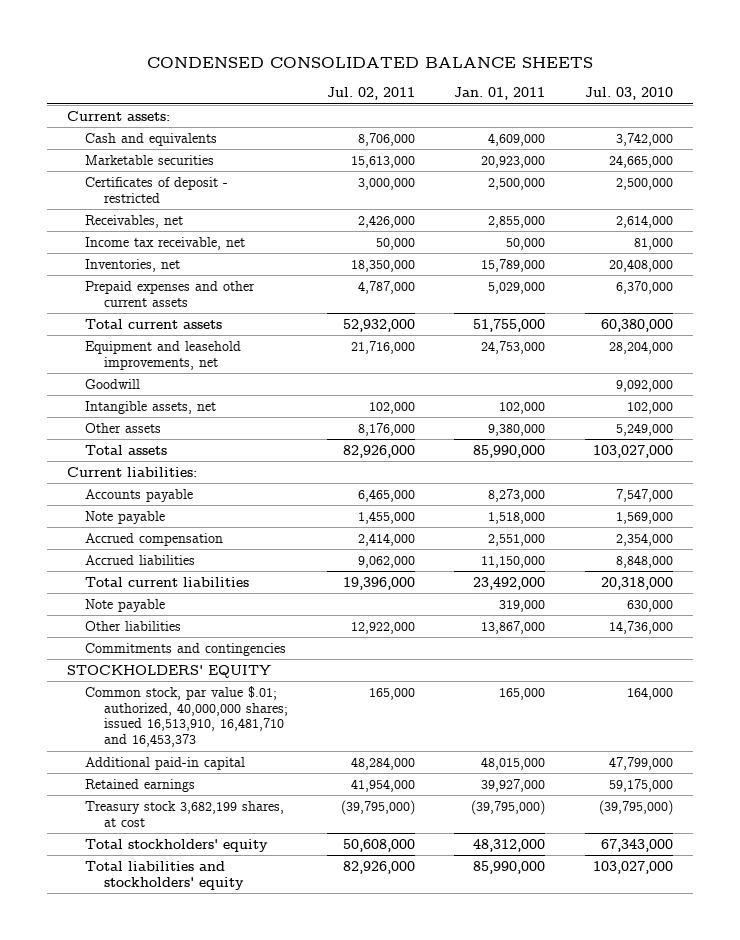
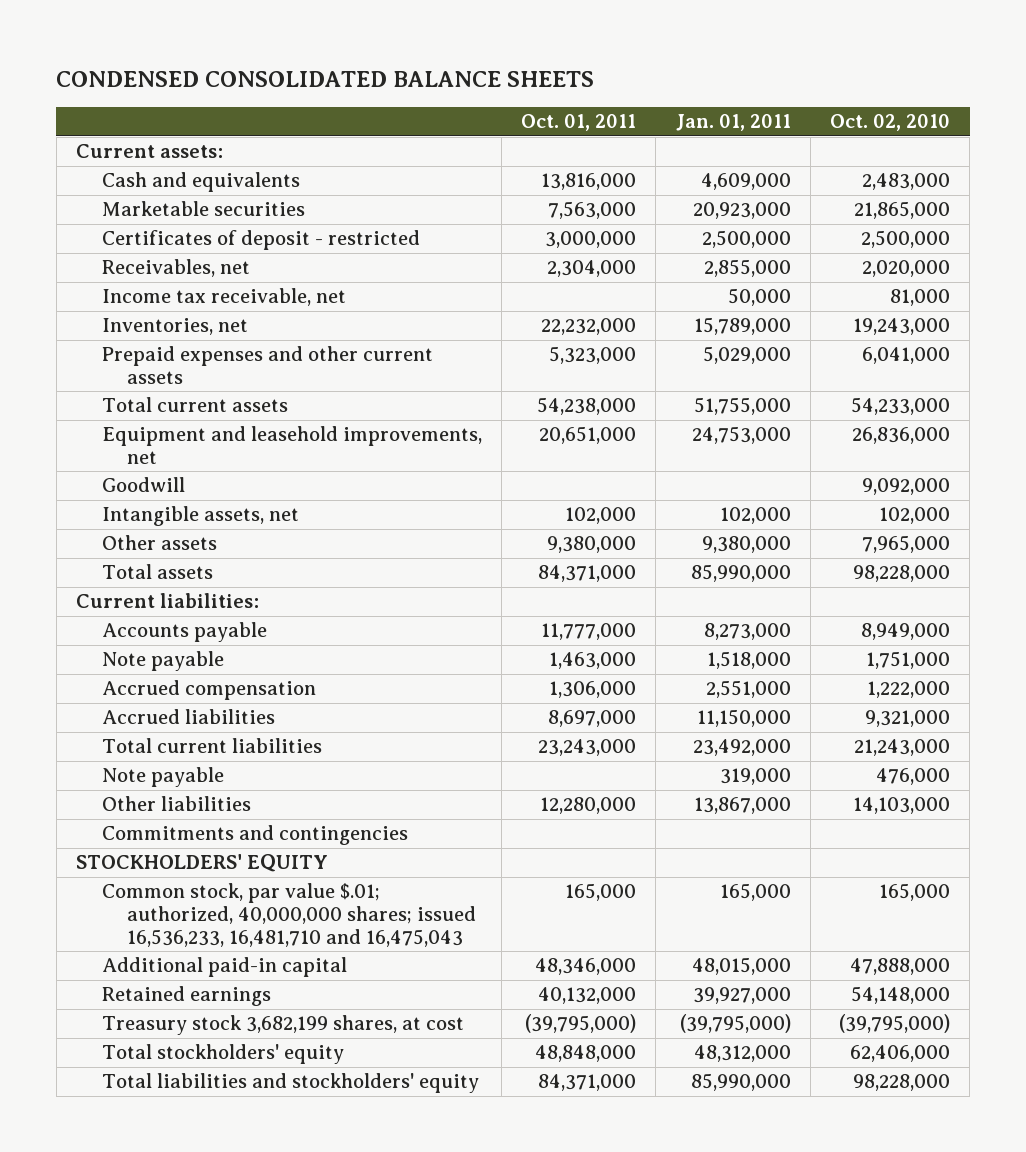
- | Jul. 02, 2011 | Jan. 01, 2011 | Jul. 03, 2010
+ | Oct. 01, 2011 | Jan. 01, 2011 | Oct. 02, 2010
- Common stock, par value $.01; authorized, 40,000,000 shares; issued 16,513,910, 16,481,710 and 16,453,373 | 165,000 | 165,000 | 164,000
+ Common stock, par value $.01; authorized, 40,000,000 shares; issued 16,536,233, 16,481,710 and 16,475,043 | 165,000 | 165,000 | 165,000

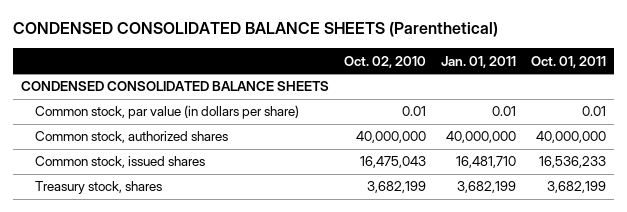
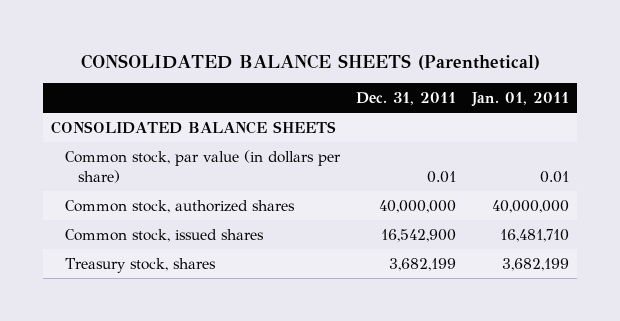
- CONDENSED CONSOLIDATED BALANCE SHEETS (Parenthetical)
+ CONSOLIDATED BALANCE SHEETS (Parenthetical)
- | Oct. 02, 2010 | Jan. 01, 2011 | Oct. 01, 2011
+ | Dec. 31, 2011 | Jan. 01, 2011
- CONDENSED CONSOLIDATED BALANCE SHEETS
+ CONSOLIDATED BALANCE SHEETS

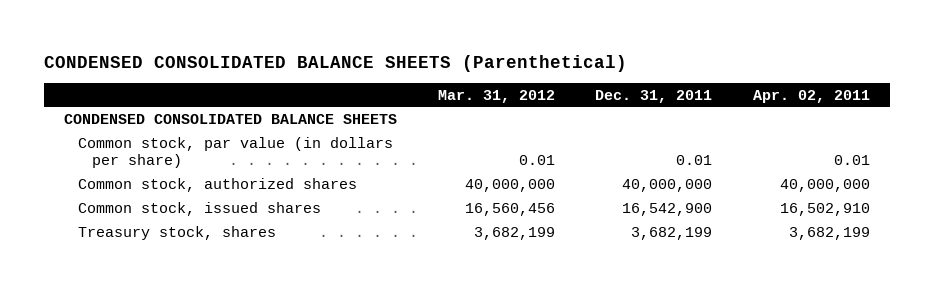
- CONSOLIDATED BALANCE SHEETS (Parenthetical)
+ CONDENSED CONSOLIDATED BALANCE SHEETS (Parenthetical)
- | Dec. 31, 2011 | Jan. 01, 2011
+ | Mar. 31, 2012 | Dec. 31, 2011 | Apr. 02, 2011
- CONSOLIDATED BALANCE SHEETS
+ CONDENSED CONSOLIDATED BALANCE SHEETS

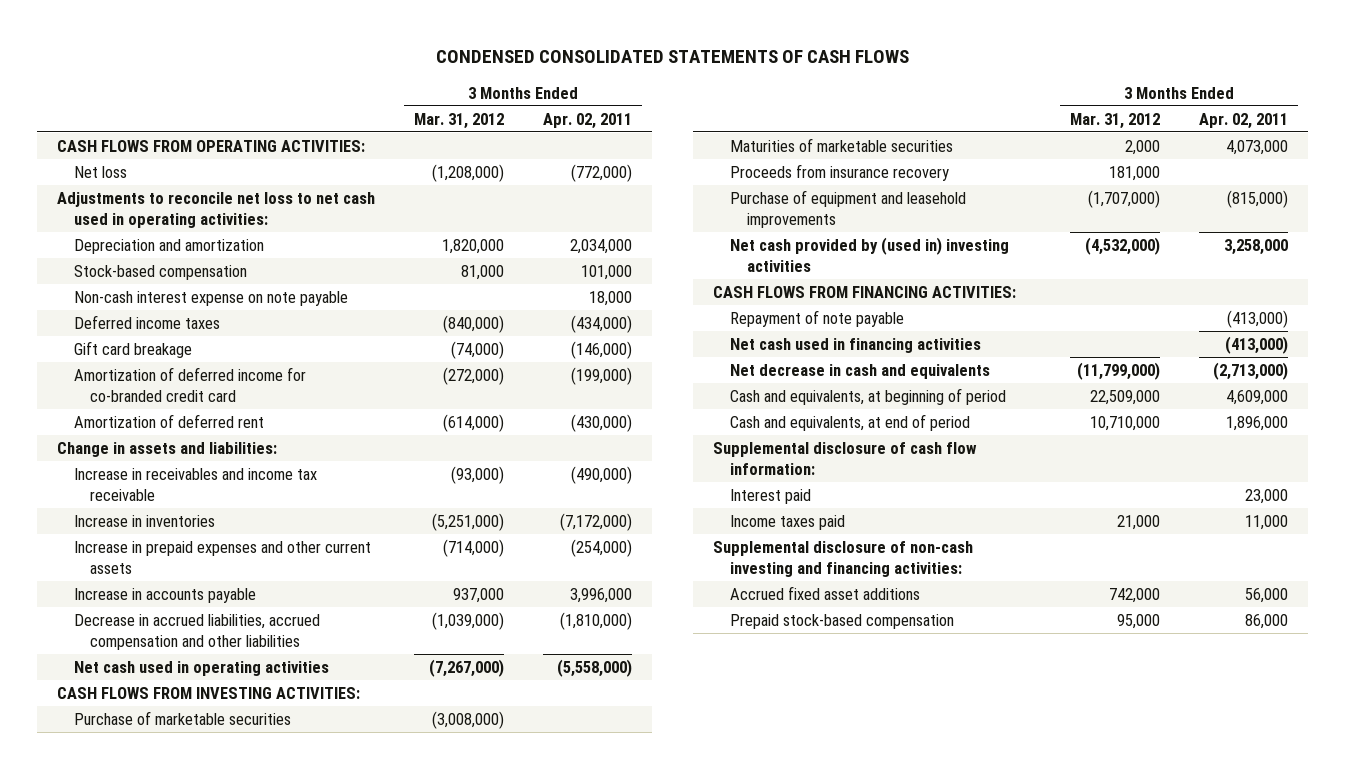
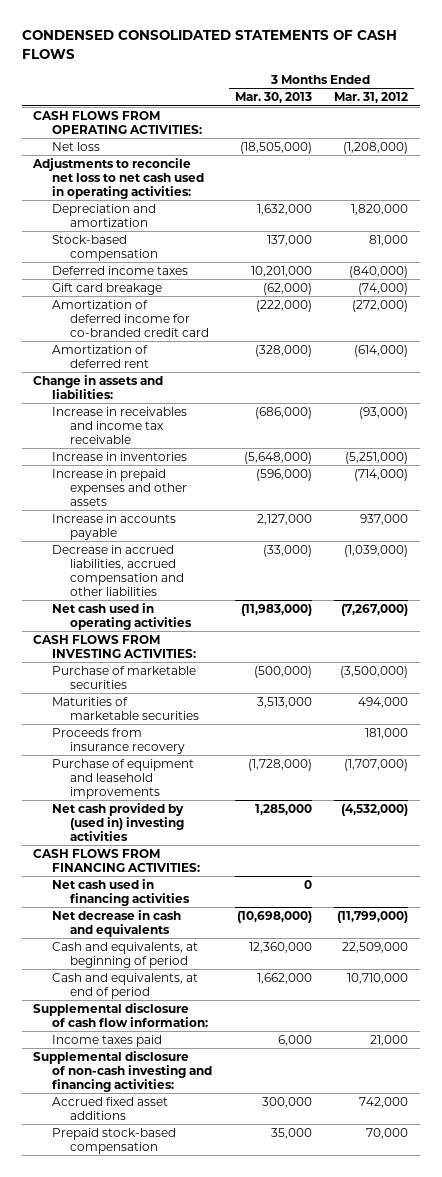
- | 3 Months Ended Mar. 31, 2012 | 3 Months Ended Apr. 02, 2011
+ | 3 Months Ended Mar. 30, 2013 | 3 Months Ended Mar. 31, 2012
- Non-cash interest expense on note payable | | 18,000
- Increase in prepaid expenses and other current assets | (714,000) | (254,000)
+ Increase in prepaid expenses and other assets | (596,000) | (714,000)
- Purchase of marketable securities | (3,008,000) |
- Maturities of marketable securities | 2,000 | 4,073,000
+ Purchase of marketable securities | (500,000) | (3,500,000)
+ Maturities of marketable securities | 3,513,000 | 494,000
- Repayment of note payable | | (413,000)
- Interest paid | | 23,000
- Prepaid stock-based compensation | 95,000 | 86,000
+ Prepaid stock-based compensation | 35,000 | 70,000

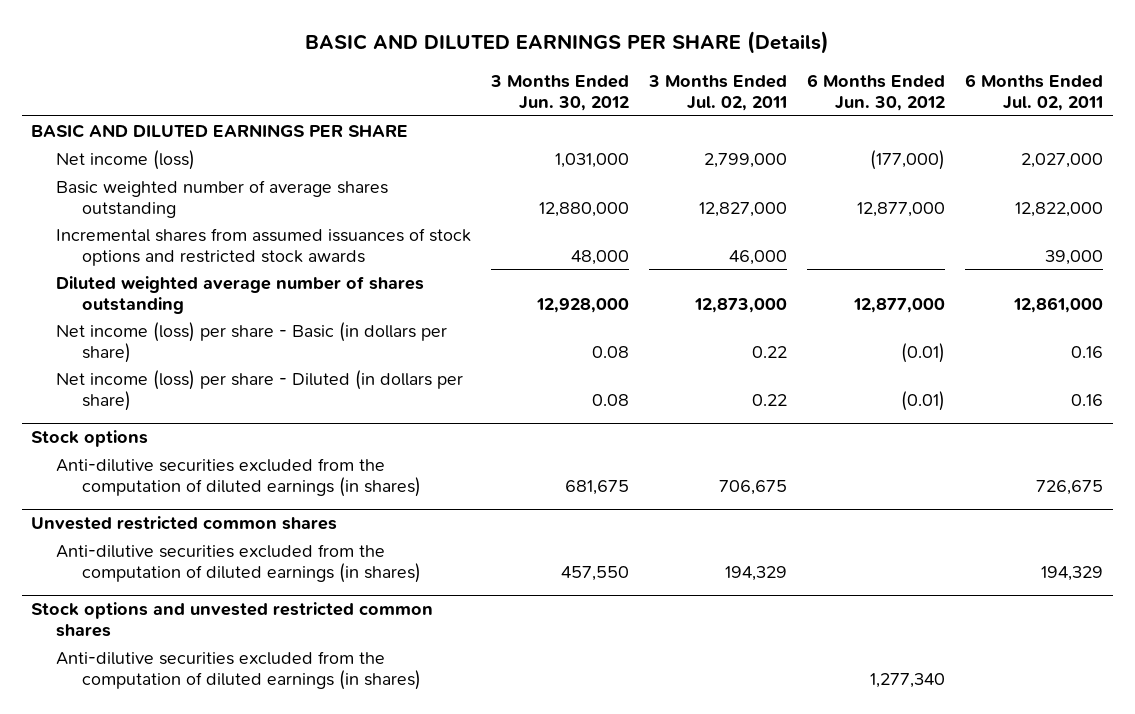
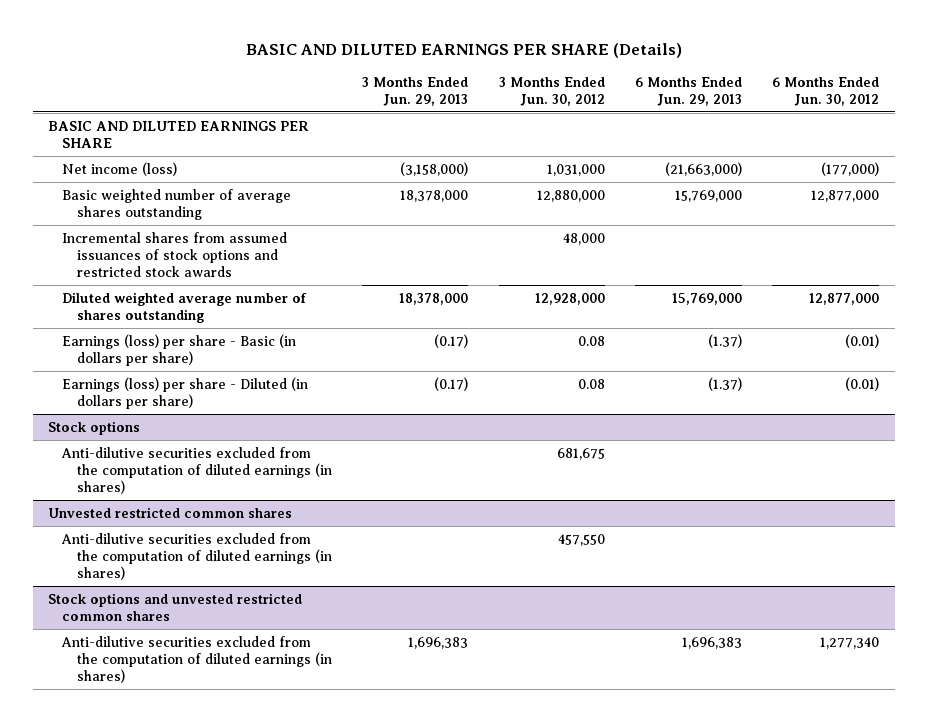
- | 3 Months Ended Jun. 30, 2012 | 3 Months Ended Jul. 02, 2011 | 6 Months Ended Jun. 30, 2012 | 6 Months Ended Jul. 02, 2011
+ | 3 Months Ended Jun. 29, 2013 | 3 Months Ended Jun. 30, 2012 | 6 Months Ended Jun. 29, 2013 | 6 Months Ended Jun. 30, 2012
- Net income (loss) per share - Basic (in dollars per share) | 0.08 | 0.22 | (0.01) | 0.16
- Net income (loss) per share - Diluted (in dollars per share) | 0.08 | 0.22 | (0.01) | 0.16
+ Earnings (loss) per share - Basic (in dollars per share) | (0.17) | 0.08 | (1.37) | (0.01)
+ Earnings (loss) per share - Diluted (in dollars per share) | (0.17) | 0.08 | (1.37) | (0.01)

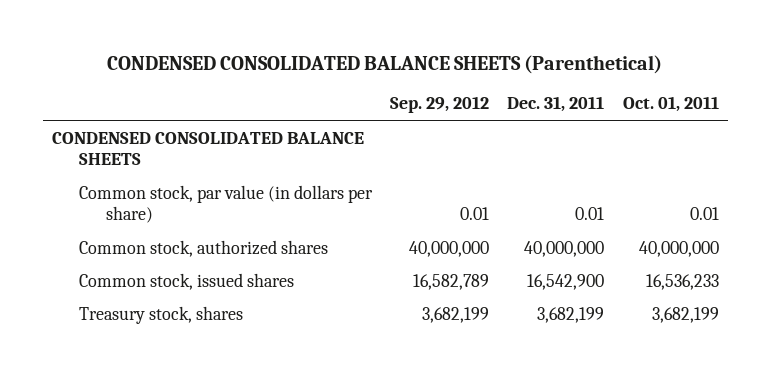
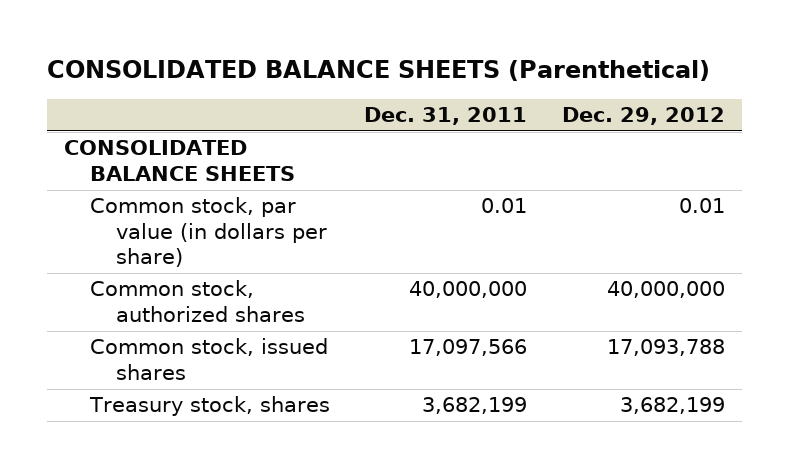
- CONDENSED CONSOLIDATED BALANCE SHEETS (Parenthetical)
+ CONSOLIDATED BALANCE SHEETS (Parenthetical)
- | Sep. 29, 2012 | Dec. 31, 2011 | Oct. 01, 2011
+ | Dec. 31, 2011 | Dec. 29, 2012
- CONDENSED CONSOLIDATED BALANCE SHEETS
+ CONSOLIDATED BALANCE SHEETS
- Common stock, issued shares | 16,582,789 | 16,542,900 | 16,536,233
+ Common stock, issued shares | 17,097,566 | 17,093,788

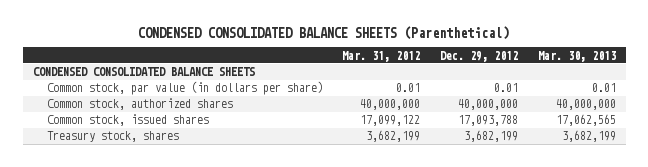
- CONSOLIDATED BALANCE SHEETS (Parenthetical)
+ CONDENSED CONSOLIDATED BALANCE SHEETS (Parenthetical)
- | Dec. 31, 2011 | Dec. 29, 2012
+ | Mar. 31, 2012 | Dec. 29, 2012 | Mar. 30, 2013
- CONSOLIDATED BALANCE SHEETS
+ CONDENSED CONSOLIDATED BALANCE SHEETS

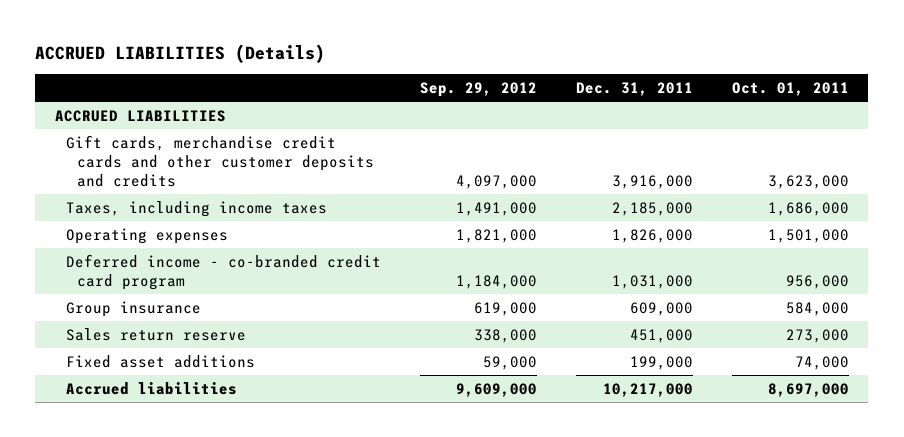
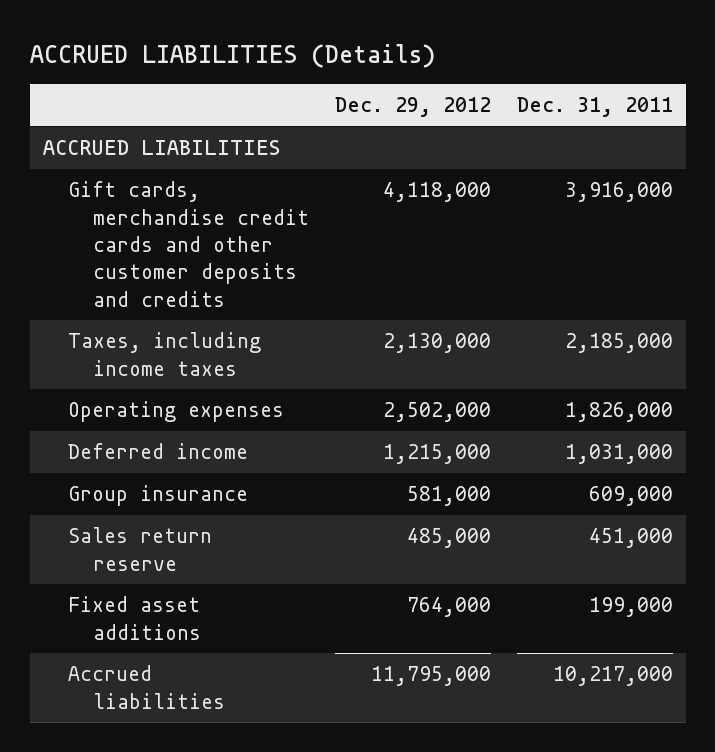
- | Sep. 29, 2012 | Dec. 31, 2011 | Oct. 01, 2011
+ | Dec. 29, 2012 | Dec. 31, 2011
- Deferred income - co-branded credit card program | 1,184,000 | 1,031,000 | 956,000
+ Deferred income | 1,215,000 | 1,031,000

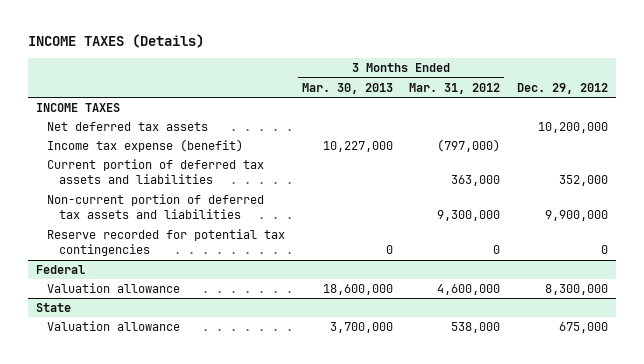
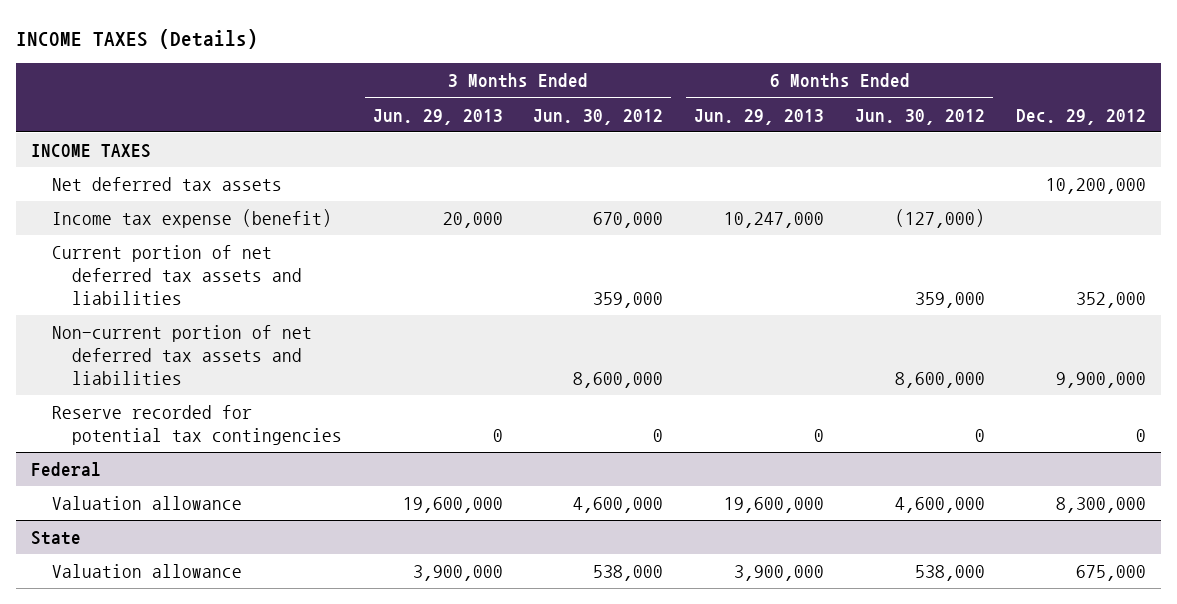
- | 3 Months Ended Mar. 30, 2013 | 3 Months Ended Mar. 31, 2012 | Dec. 29, 2012
+ | 3 Months Ended Jun. 29, 2013 | 3 Months Ended Jun. 30, 2012 | 6 Months Ended Jun. 29, 2013 | 6 Months Ended Jun. 30, 2012 | Dec. 29, 2012
- Current portion of deferred tax assets and liabilities | | 363,000 | 352,000
- Non-current portion of deferred tax assets and liabilities | | 9,300,000 | 9,900,000
+ Current portion of net deferred tax assets and liabilities | | 359,000 | | 359,000 | 352,000
+ Non-current portion of net deferred tax assets and liabilities | | 8,600,000 | | 8,600,000 | 9,900,000

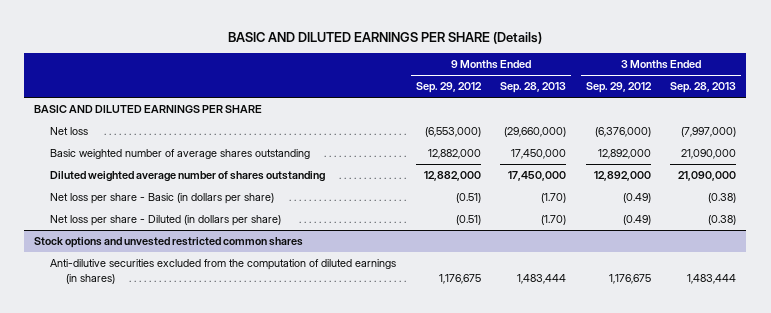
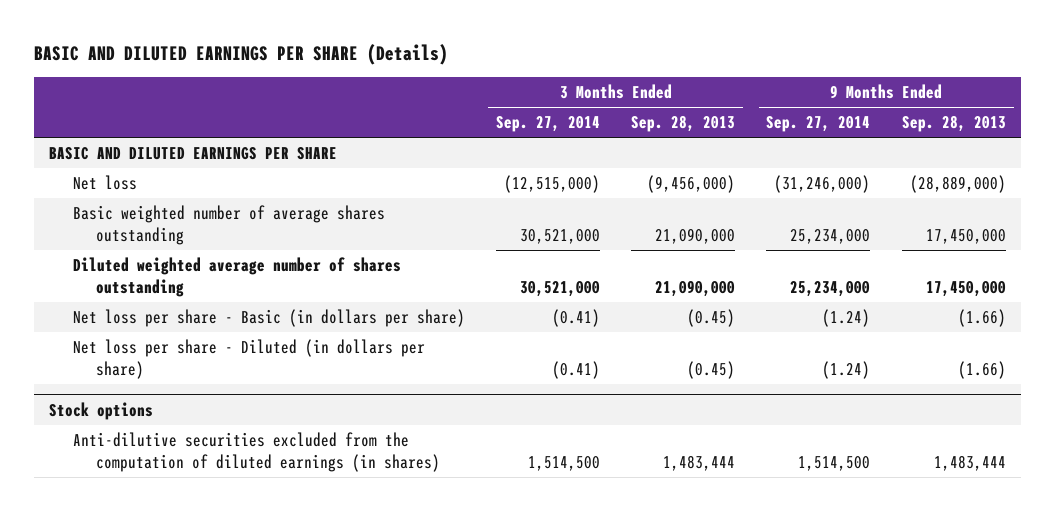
- | 9 Months Ended Sep. 29, 2012 | 9 Months Ended Sep. 28, 2013 | 3 Months Ended Sep. 29, 2012 | 3 Months Ended Sep. 28, 2013
+ | 3 Months Ended Sep. 27, 2014 | 3 Months Ended Sep. 28, 2013 | 9 Months Ended Sep. 27, 2014 | 9 Months Ended Sep. 28, 2013
- Net loss | (6,553,000) | (29,660,000) | (6,376,000) | (7,997,000)
+ Net loss | (12,515,000) | (9,456,000) | (31,246,000) | (28,889,000)
- Net loss per share - Basic (in dollars per share) | (0.51) | (1.70) | (0.49) | (0.38)
- Net loss per share - Diluted (in dollars per share) | (0.51) | (1.70) | (0.49) | (0.38)
- Stock options and unvested restricted common shares
+ Net loss per share - Basic (in dollars per share) | (0.41) | (0.45) | (1.24) | (1.66)
+ Net loss per share - Diluted (in dollars per share) | (0.41) | (0.45) | (1.24) | (1.66)
+ Stock options

